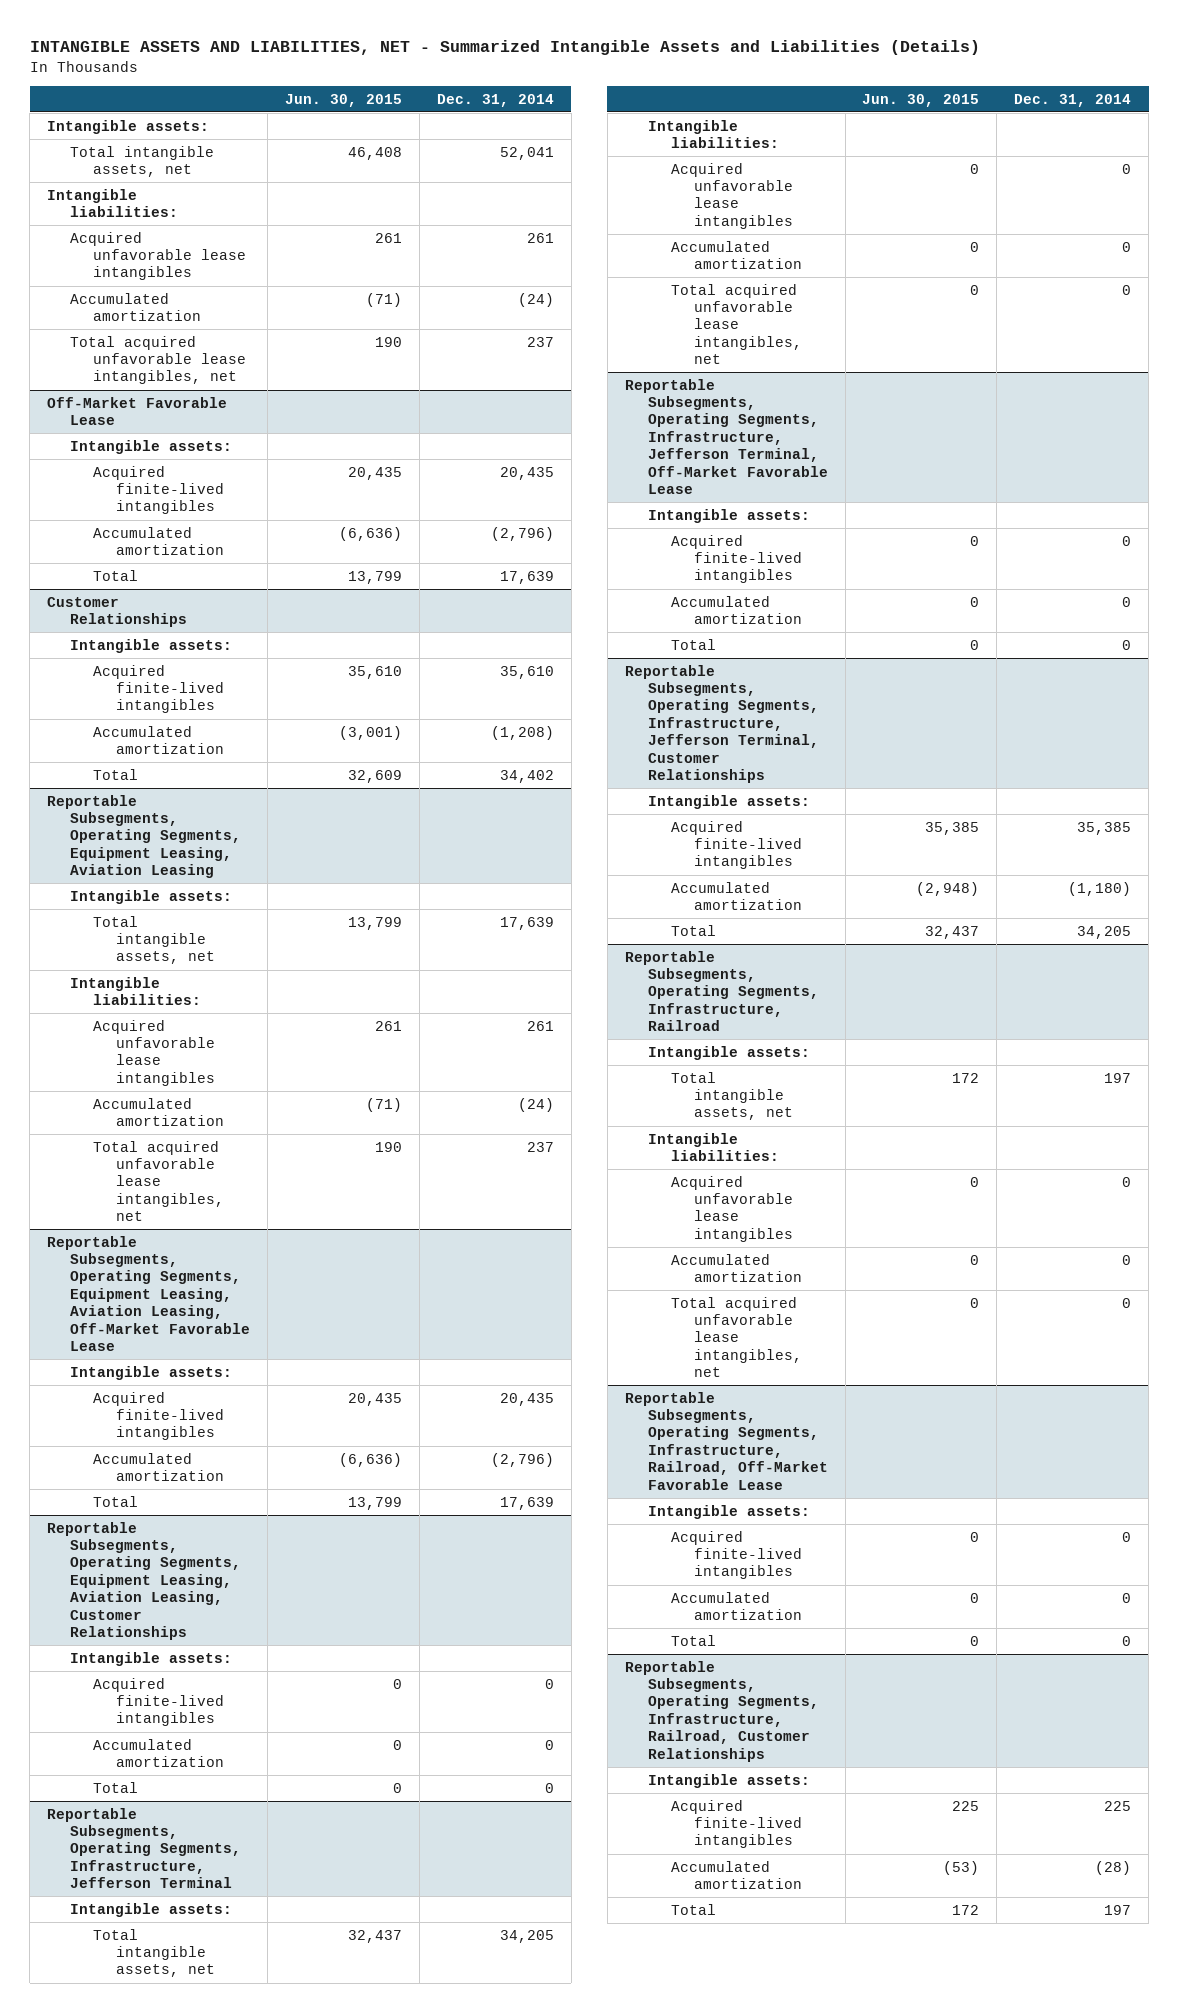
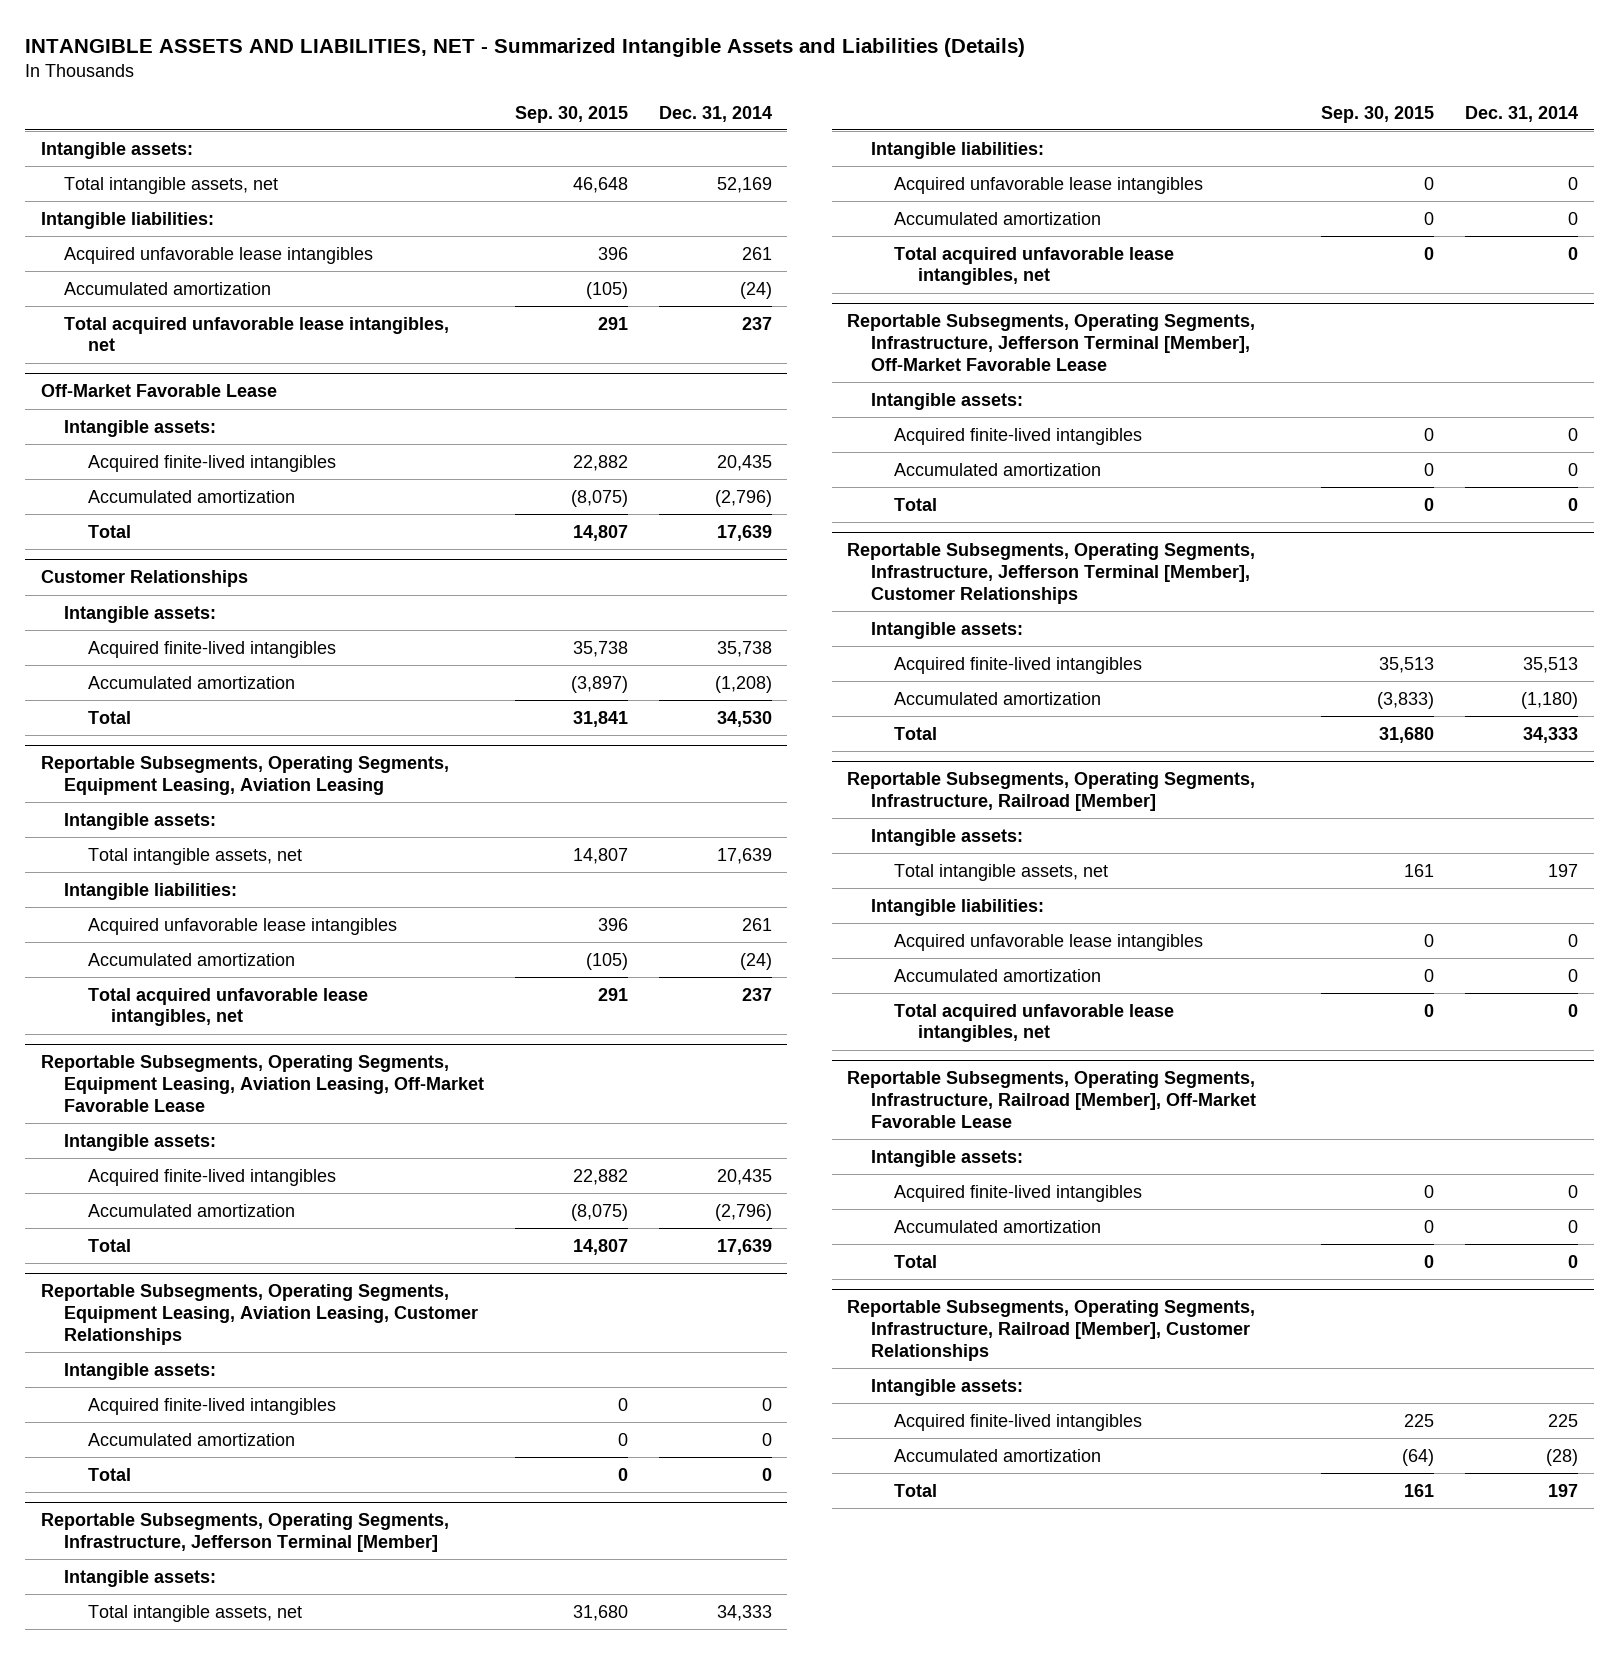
- | Jun. 30, 2015 | Dec. 31, 2014
+ | Sep. 30, 2015 | Dec. 31, 2014
- Total intangible assets, net | 46,408 | 52,041
+ Total intangible assets, net | 46,648 | 52,169
@ Customer Relationships
- Acquired finite-lived intangibles | 35,610 | 35,610
+ Acquired finite-lived intangibles | 35,738 | 35,738
- Total | 32,609 | 34,402
+ Total | 31,841 | 34,530
- Reportable Subsegments, Operating Segments, Infrastructure, Jefferson Terminal
+ Reportable Subsegments, Operating Segments, Infrastructure, Jefferson Terminal [Member]
- Total intangible assets, net | 32,437 | 34,205
+ Total intangible assets, net | 31,680 | 34,333
- Reportable Subsegments, Operating Segments, Infrastructure, Jefferson Terminal, Off-Market Favorable Lease
+ Reportable Subsegments, Operating Segments, Infrastructure, Jefferson Terminal [Member], Off-Market Favorable Lease
- Reportable Subsegments, Operating Segments, Infrastructure, Jefferson Terminal, Customer Relationships
+ Reportable Subsegments, Operating Segments, Infrastructure, Jefferson Terminal [Member], Customer Relationships
- Acquired finite-lived intangibles | 35,385 | 35,385
+ Acquired finite-lived intangibles | 35,513 | 35,513
- Total | 32,437 | 34,205
- Reportable Subsegments, Operating Segments, Infrastructure, Railroad
+ Total | 31,680 | 34,333
+ Reportable Subsegments, Operating Segments, Infrastructure, Railroad [Member]
- Reportable Subsegments, Operating Segments, Infrastructure, Railroad, Off-Market Favorable Lease
+ Reportable Subsegments, Operating Segments, Infrastructure, Railroad [Member], Off-Market Favorable Lease
- Reportable Subsegments, Operating Segments, Infrastructure, Railroad, Customer Relationships
+ Reportable Subsegments, Operating Segments, Infrastructure, Railroad [Member], Customer Relationships

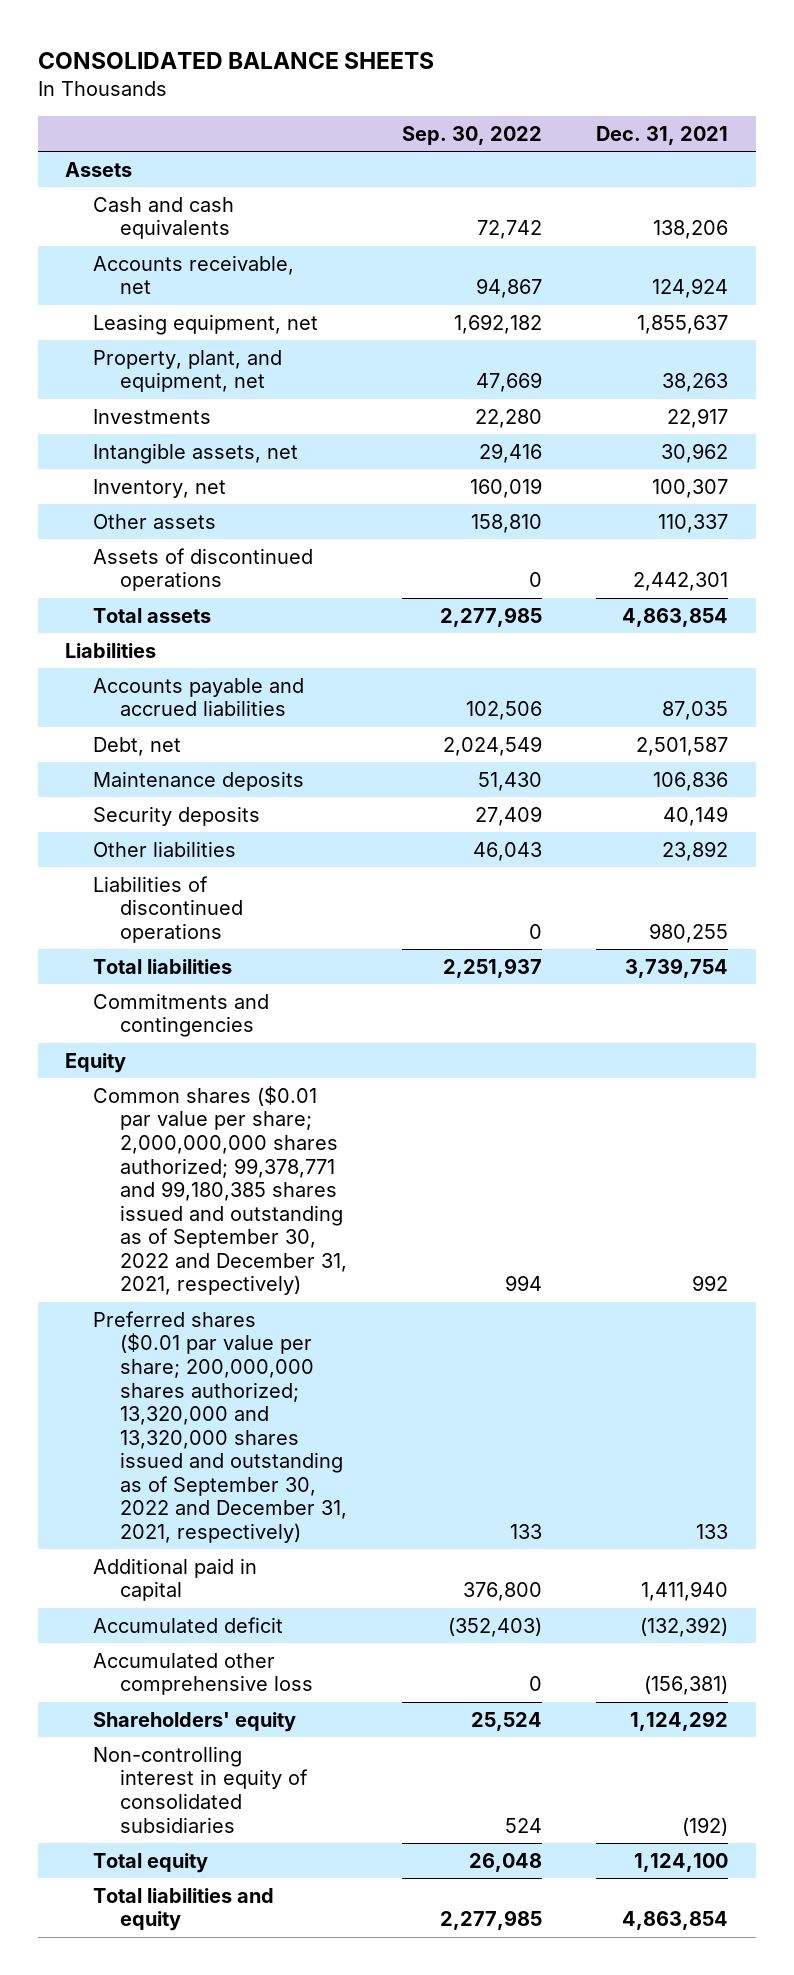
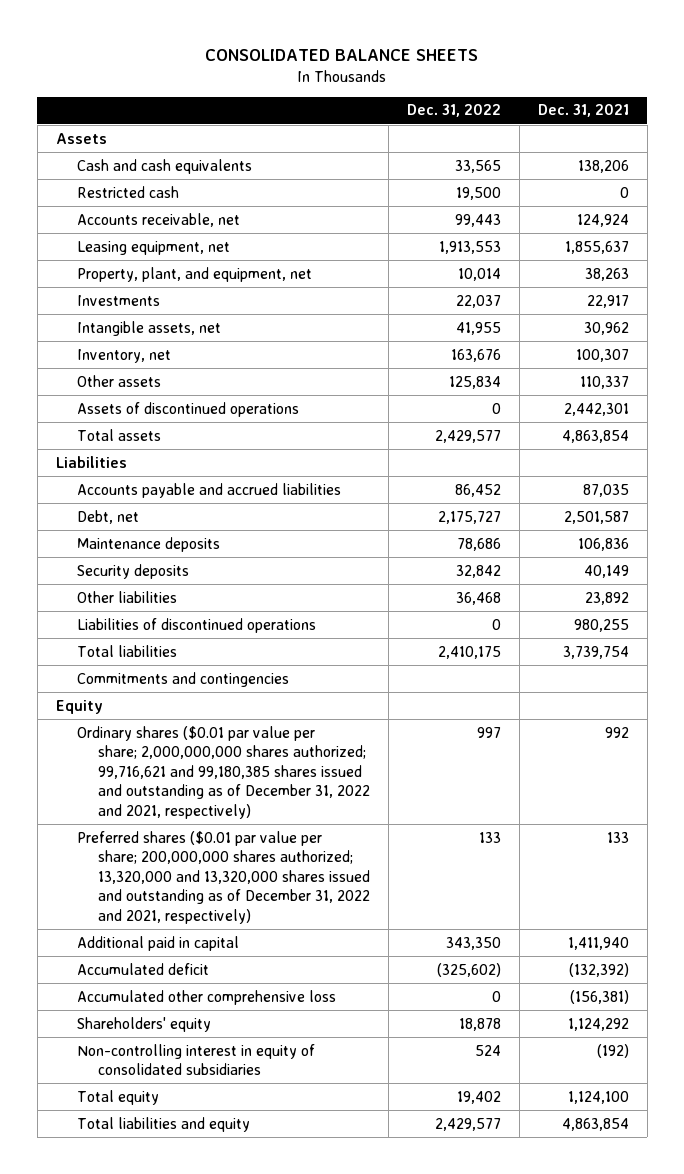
- | Sep. 30, 2022 | Dec. 31, 2021
+ | Dec. 31, 2022 | Dec. 31, 2021
+ Restricted cash | 19,500 | 0
- Common shares ($0.01 par value per share; 2,000,000,000 shares authorized; 99,378,771 and 99,180,385 shares issued and outstanding as of September 30, 2022 and December 31, 2021, respectively) | 994 | 992
- Preferred shares ($0.01 par value per share; 200,000,000 shares authorized; 13,320,000 and 13,320,000 shares issued and outstanding as of September 30, 2022 and December 31, 2021, respectively) | 133 | 133
+ Ordinary shares ($0.01 par value per share; 2,000,000,000 shares authorized; 99,716,621 and 99,180,385 shares issued and outstanding as of December 31, 2022 and 2021, respectively) | 997 | 992
+ Preferred shares ($0.01 par value per share; 200,000,000 shares authorized; 13,320,000 and 13,320,000 shares issued and outstanding as of December 31, 2022 and 2021, respectively) | 133 | 133

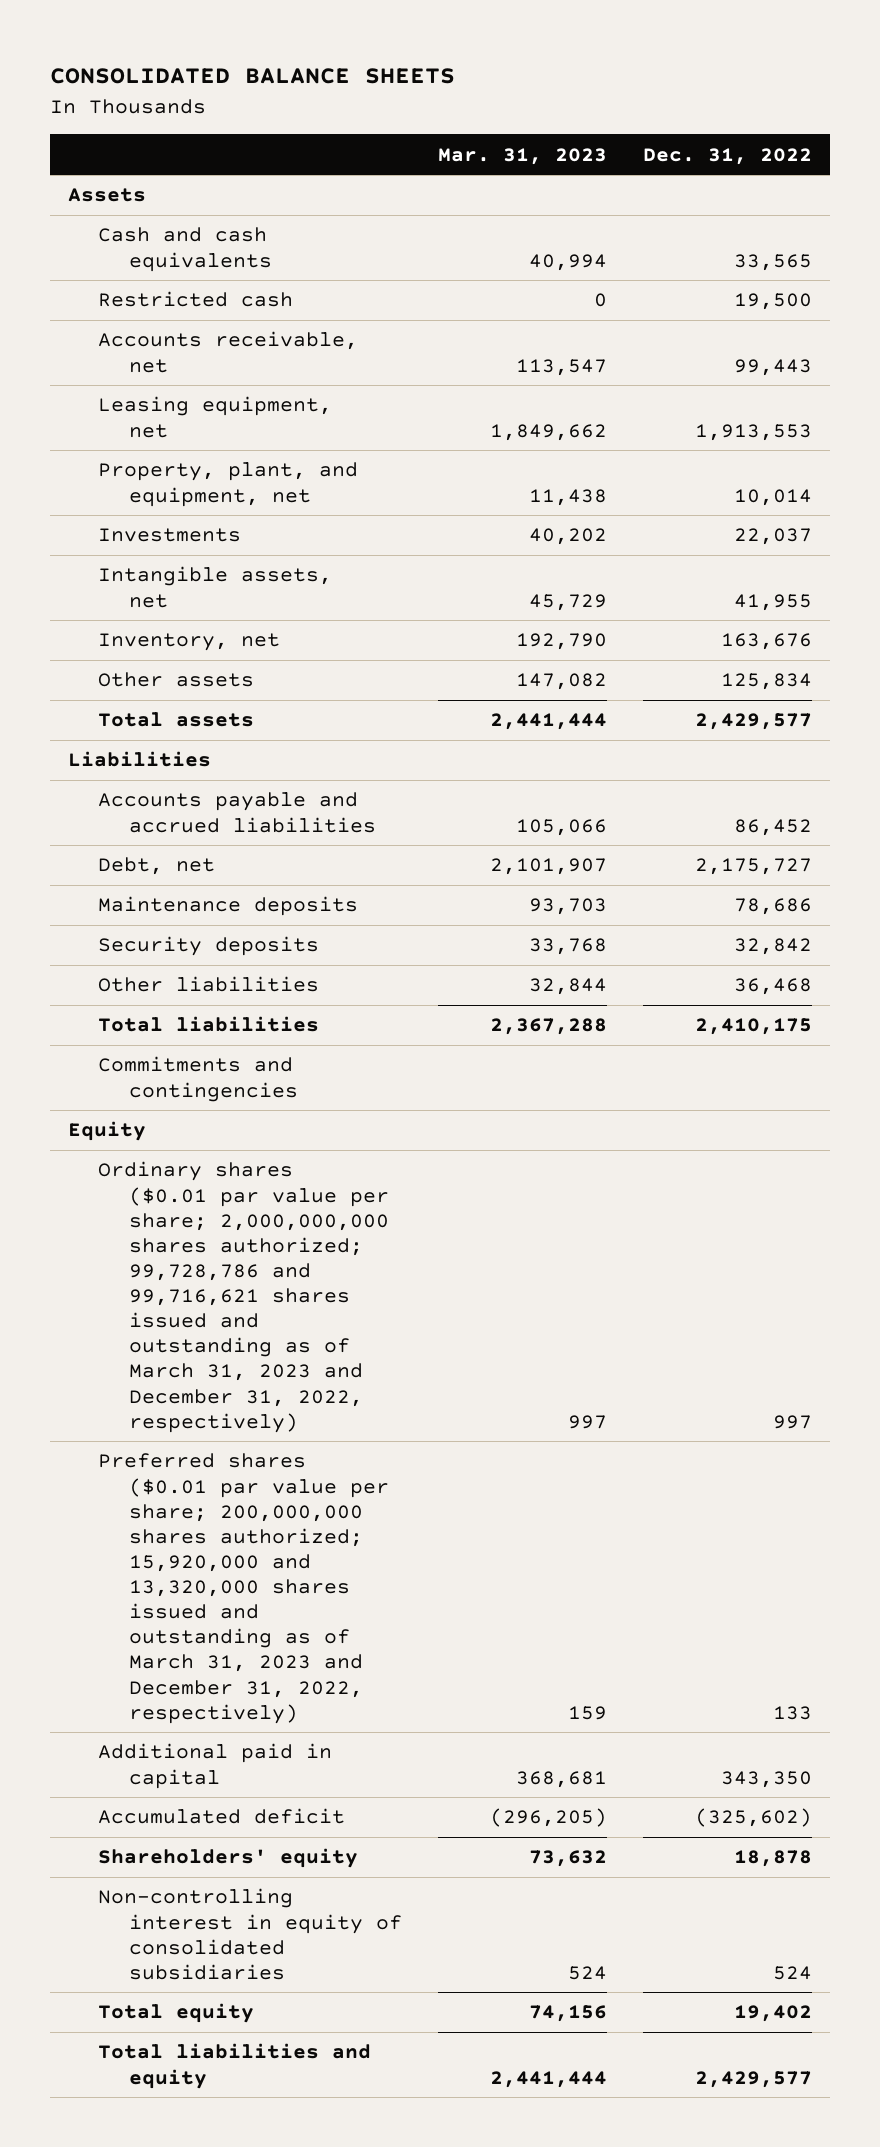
- | Dec. 31, 2022 | Dec. 31, 2021
+ | Mar. 31, 2023 | Dec. 31, 2022
- Assets of discontinued operations | 0 | 2,442,301
- Liabilities of discontinued operations | 0 | 980,255
- Ordinary shares ($0.01 par value per share; 2,000,000,000 shares authorized; 99,716,621 and 99,180,385 shares issued and outstanding as of December 31, 2022 and 2021, respectively) | 997 | 992
- Preferred shares ($0.01 par value per share; 200,000,000 shares authorized; 13,320,000 and 13,320,000 shares issued and outstanding as of December 31, 2022 and 2021, respectively) | 133 | 133
+ Ordinary shares ($0.01 par value per share; 2,000,000,000 shares authorized; 99,728,786 and 99,716,621 shares issued and outstanding as of March 31, 2023 and December 31, 2022, respectively) | 997 | 997
+ Preferred shares ($0.01 par value per share; 200,000,000 shares authorized; 15,920,000 and 13,320,000 shares issued and outstanding as of March 31, 2023 and December 31, 2022, respectively) | 159 | 133
- Accumulated other comprehensive loss | 0 | (156,381)

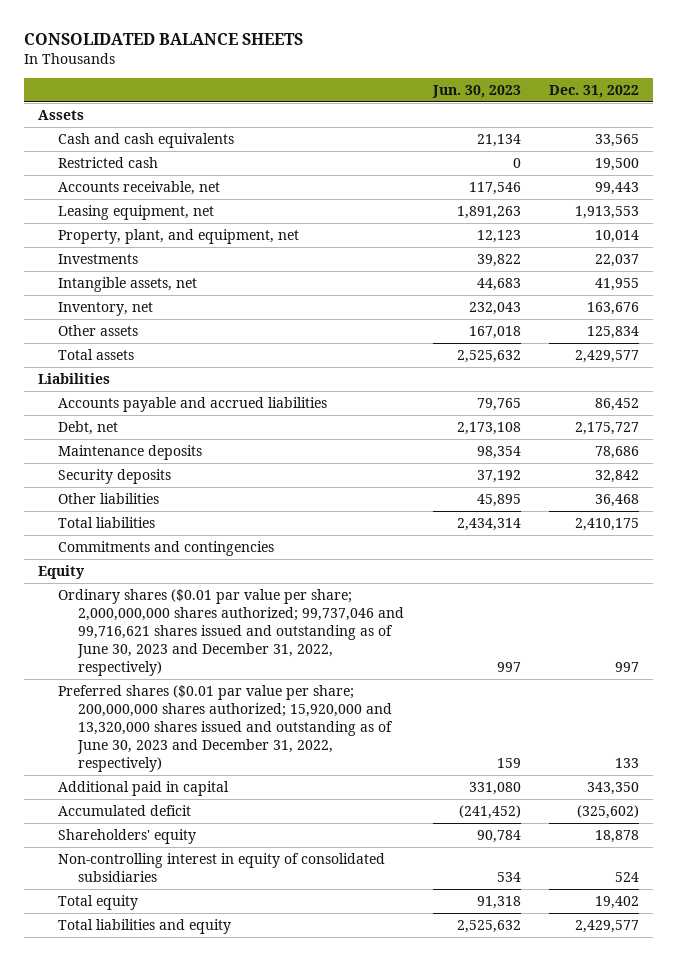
- | Mar. 31, 2023 | Dec. 31, 2022
+ | Jun. 30, 2023 | Dec. 31, 2022
- Ordinary shares ($0.01 par value per share; 2,000,000,000 shares authorized; 99,728,786 and 99,716,621 shares issued and outstanding as of March 31, 2023 and December 31, 2022, respectively) | 997 | 997
- Preferred shares ($0.01 par value per share; 200,000,000 shares authorized; 15,920,000 and 13,320,000 shares issued and outstanding as of March 31, 2023 and December 31, 2022, respectively) | 159 | 133
+ Ordinary shares ($0.01 par value per share; 2,000,000,000 shares authorized; 99,737,046 and 99,716,621 shares issued and outstanding as of June 30, 2023 and December 31, 2022, respectively) | 997 | 997
+ Preferred shares ($0.01 par value per share; 200,000,000 shares authorized; 15,920,000 and 13,320,000 shares issued and outstanding as of June 30, 2023 and December 31, 2022, respectively) | 159 | 133

